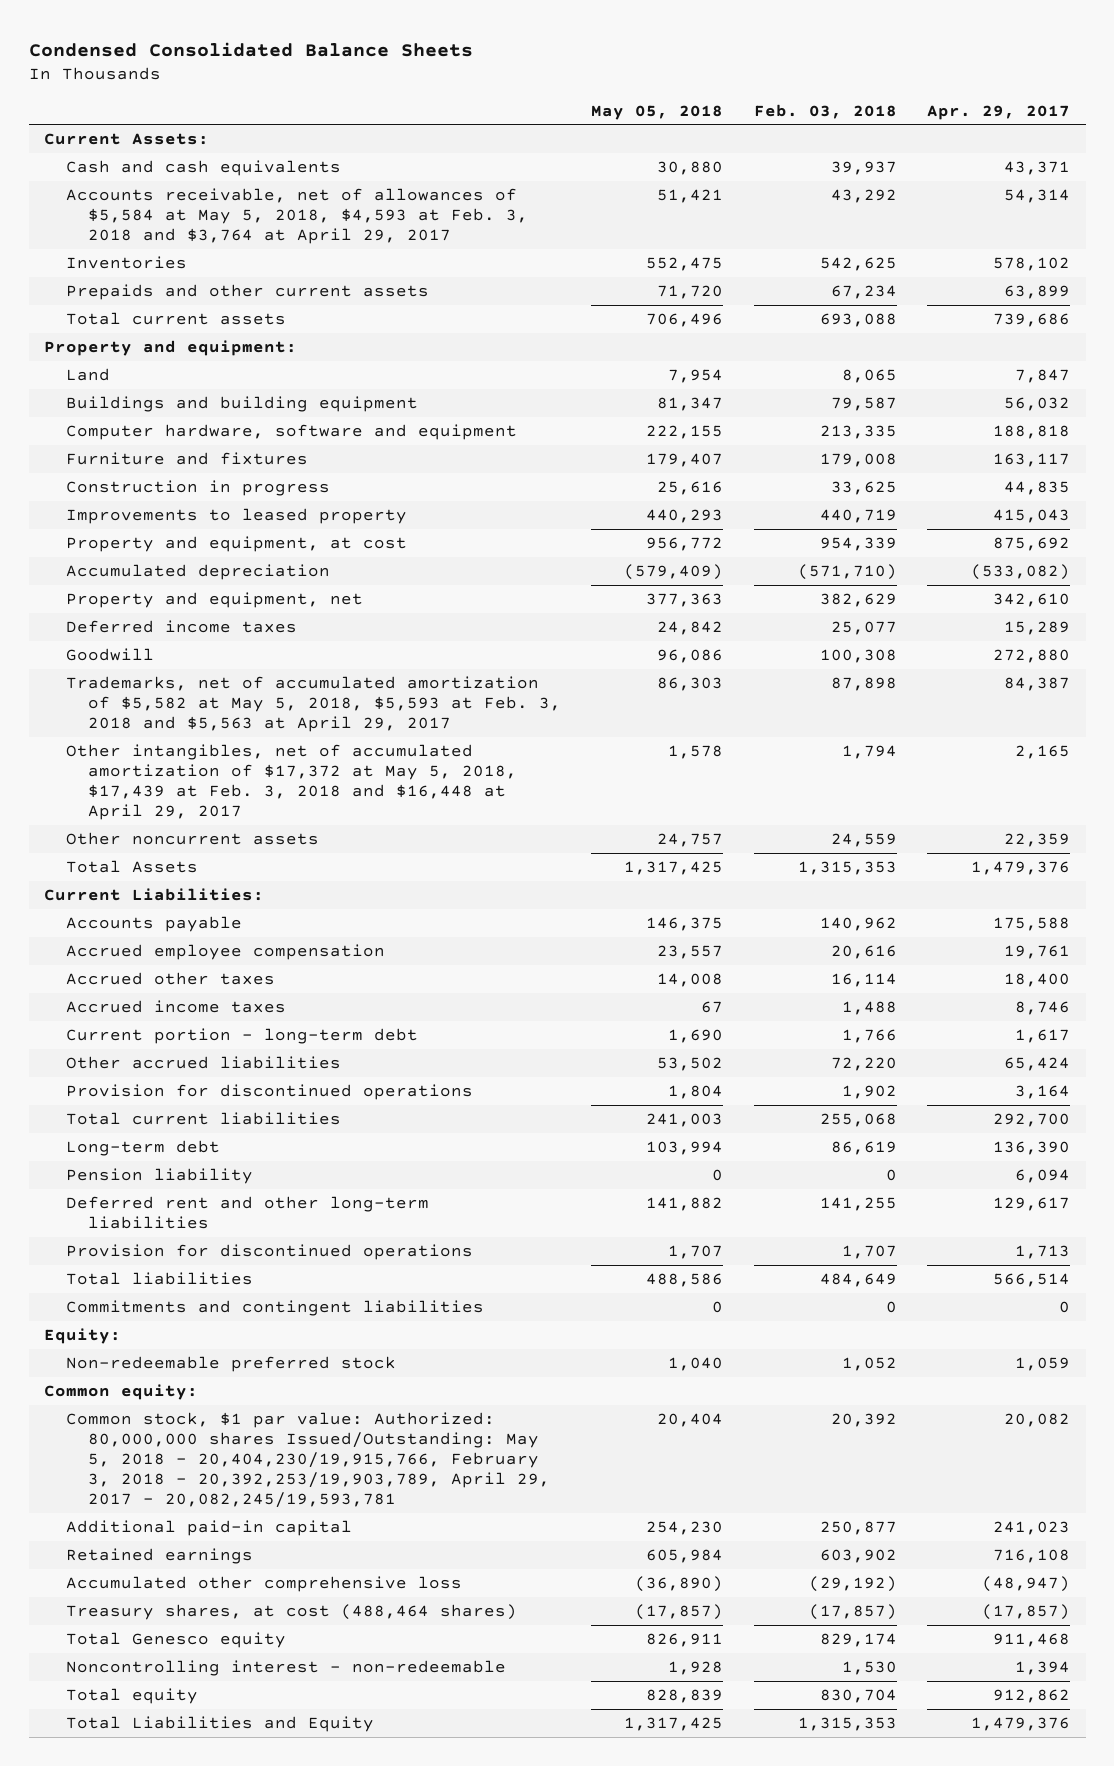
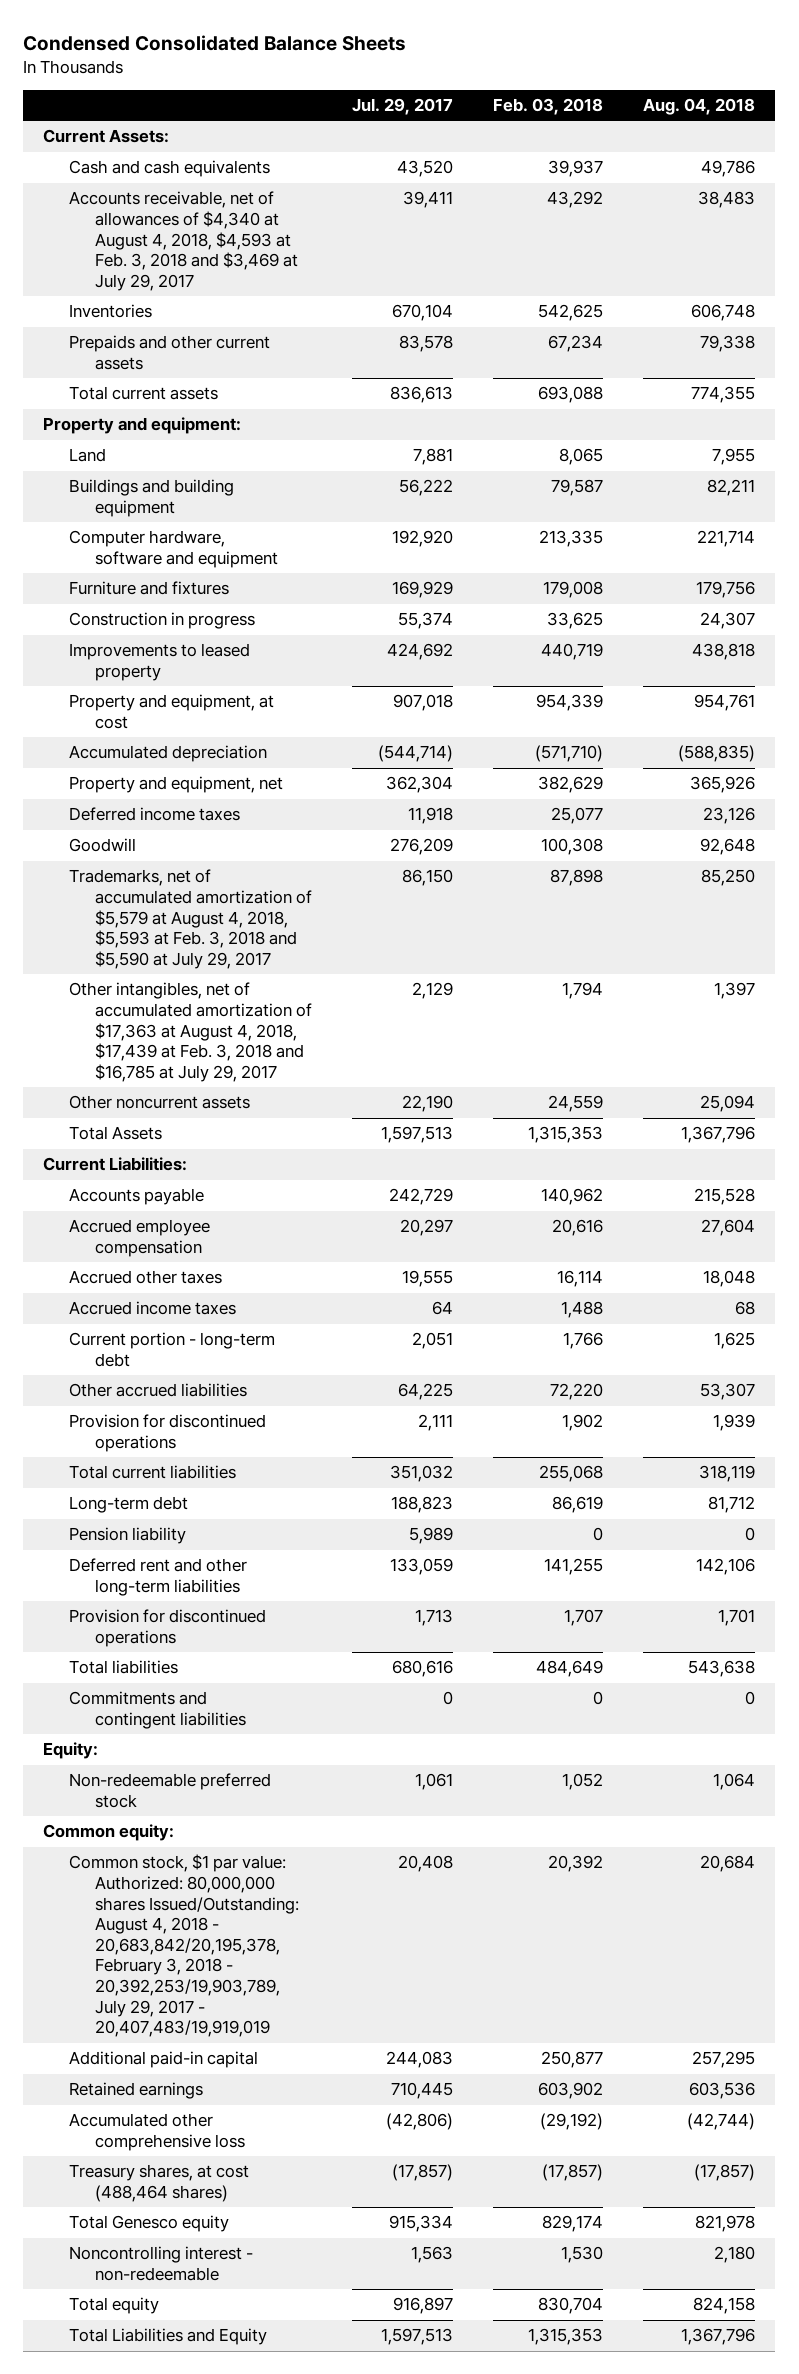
- | May 05, 2018 | Feb. 03, 2018 | Apr. 29, 2017
+ | Jul. 29, 2017 | Feb. 03, 2018 | Aug. 04, 2018
- Accounts receivable, net of allowances of $5,584 at May 5, 2018, $4,593 at Feb. 3, 2018 and $3,764 at April 29, 2017 | 51,421 | 43,292 | 54,314
+ Accounts receivable, net of allowances of $4,340 at August 4, 2018, $4,593 at Feb. 3, 2018 and $3,469 at July 29, 2017 | 39,411 | 43,292 | 38,483
- Trademarks, net of accumulated amortization of $5,582 at May 5, 2018, $5,593 at Feb. 3, 2018 and $5,563 at April 29, 2017 | 86,303 | 87,898 | 84,387
- Other intangibles, net of accumulated amortization of $17,372 at May 5, 2018, $17,439 at Feb. 3, 2018 and $16,448 at April 29, 2017 | 1,578 | 1,794 | 2,165
+ Trademarks, net of accumulated amortization of $5,579 at August 4, 2018, $5,593 at Feb. 3, 2018 and $5,590 at July 29, 2017 | 86,150 | 87,898 | 85,250
+ Other intangibles, net of accumulated amortization of $17,363 at August 4, 2018, $17,439 at Feb. 3, 2018 and $16,785 at July 29, 2017 | 2,129 | 1,794 | 1,397
- Common stock, $1 par value: Authorized: 80,000,000 shares Issued/Outstanding: May 5, 2018 - 20,404,230/19,915,766, February 3, 2018 - 20,392,253/19,903,789, April 29, 2017 - 20,082,245/19,593,781 | 20,404 | 20,392 | 20,082
+ Common stock, $1 par value: Authorized: 80,000,000 shares Issued/Outstanding: August 4, 2018 - 20,683,842/20,195,378, February 3, 2018 - 20,392,253/19,903,789, July 29, 2017 - 20,407,483/19,919,019 | 20,408 | 20,392 | 20,684

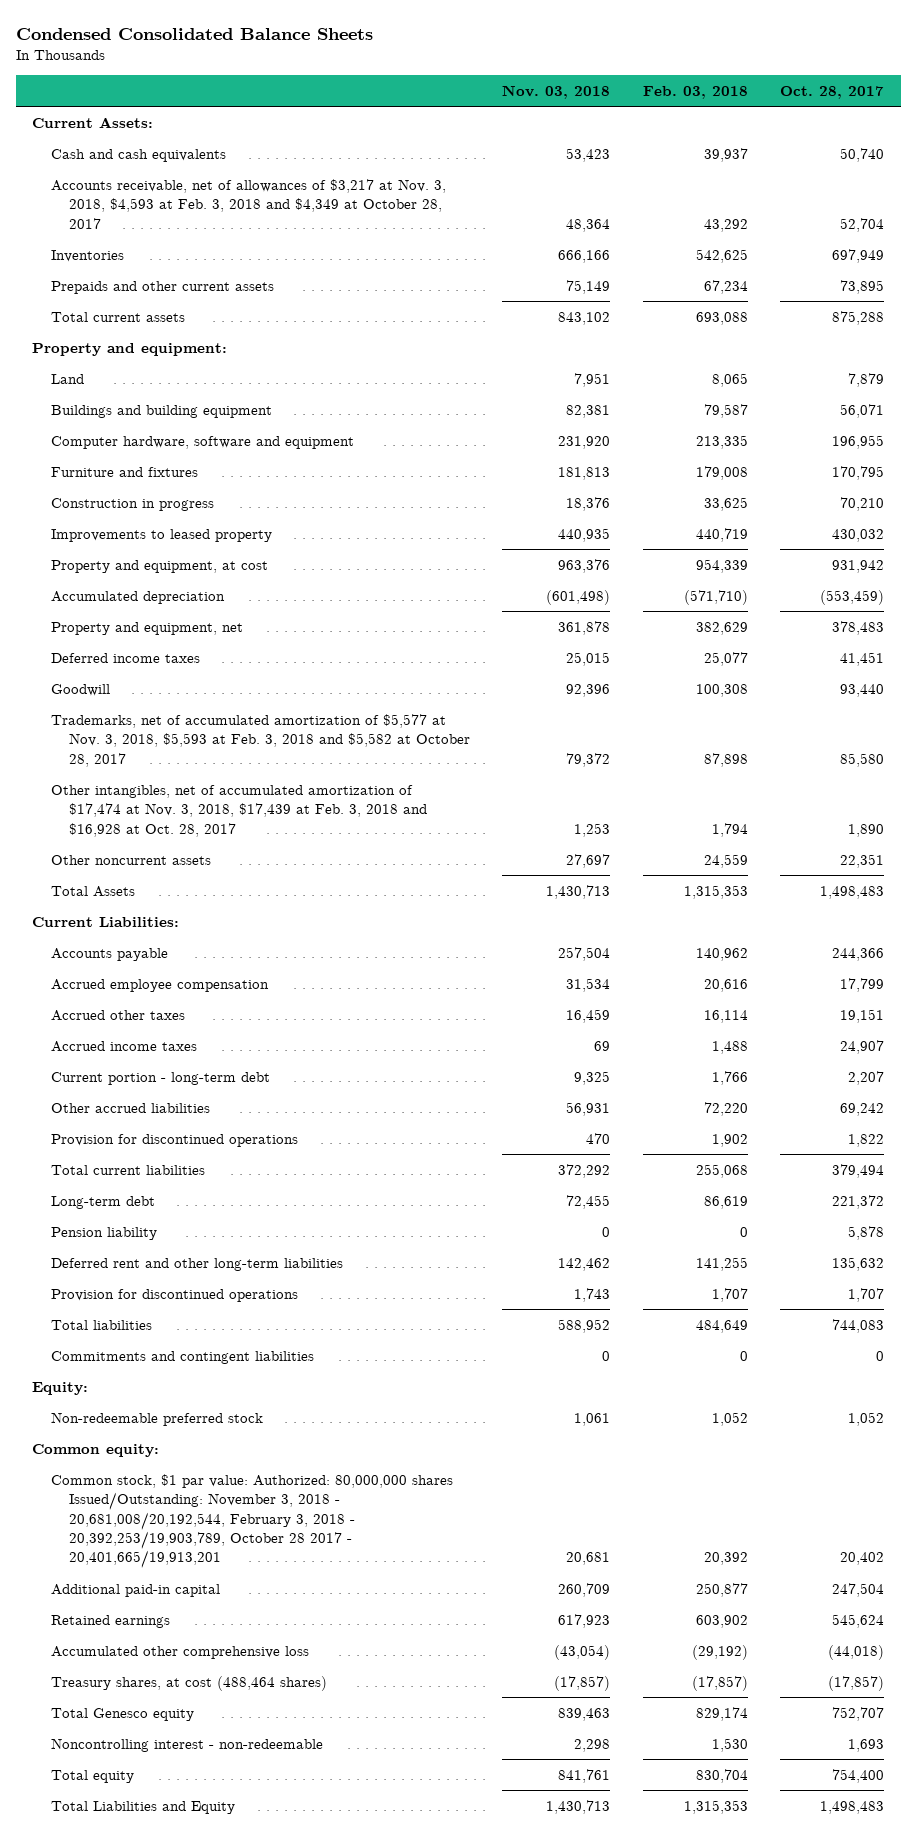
- | Jul. 29, 2017 | Feb. 03, 2018 | Aug. 04, 2018
+ | Nov. 03, 2018 | Feb. 03, 2018 | Oct. 28, 2017
- Accounts receivable, net of allowances of $4,340 at August 4, 2018, $4,593 at Feb. 3, 2018 and $3,469 at July 29, 2017 | 39,411 | 43,292 | 38,483
+ Accounts receivable, net of allowances of $3,217 at Nov. 3, 2018, $4,593 at Feb. 3, 2018 and $4,349 at October 28, 2017 | 48,364 | 43,292 | 52,704
- Trademarks, net of accumulated amortization of $5,579 at August 4, 2018, $5,593 at Feb. 3, 2018 and $5,590 at July 29, 2017 | 86,150 | 87,898 | 85,250
- Other intangibles, net of accumulated amortization of $17,363 at August 4, 2018, $17,439 at Feb. 3, 2018 and $16,785 at July 29, 2017 | 2,129 | 1,794 | 1,397
+ Trademarks, net of accumulated amortization of $5,577 at Nov. 3, 2018, $5,593 at Feb. 3, 2018 and $5,582 at October 28, 2017 | 79,372 | 87,898 | 85,580
+ Other intangibles, net of accumulated amortization of $17,474 at Nov. 3, 2018, $17,439 at Feb. 3, 2018 and $16,928 at Oct. 28, 2017 | 1,253 | 1,794 | 1,890
- Common stock, $1 par value: Authorized: 80,000,000 shares Issued/Outstanding: August 4, 2018 - 20,683,842/20,195,378, February 3, 2018 - 20,392,253/19,903,789, July 29, 2017 - 20,407,483/19,919,019 | 20,408 | 20,392 | 20,684
+ Common stock, $1 par value: Authorized: 80,000,000 shares Issued/Outstanding: November 3, 2018 - 20,681,008/20,192,544, February 3, 2018 - 20,392,253/19,903,789, October 28 2017 - 20,401,665/19,913,201 | 20,681 | 20,392 | 20,402

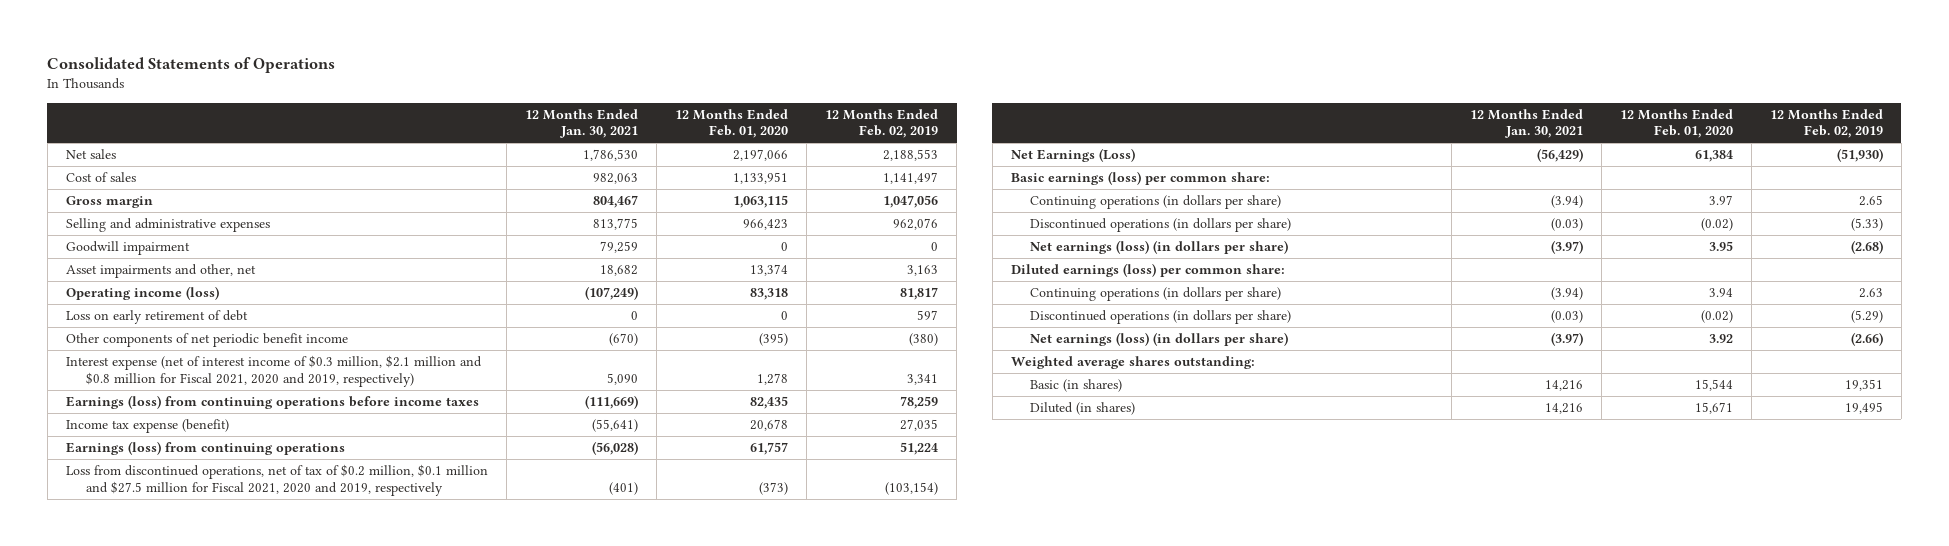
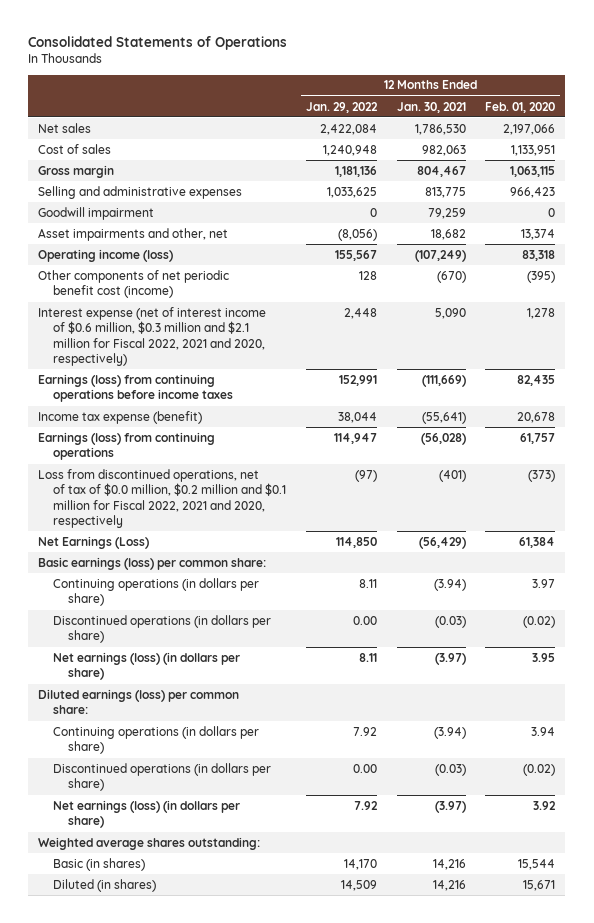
- | 12 Months Ended Jan. 30, 2021 | 12 Months Ended Feb. 01, 2020 | 12 Months Ended Feb. 02, 2019
+ | 12 Months Ended Jan. 29, 2022 | 12 Months Ended Jan. 30, 2021 | 12 Months Ended Feb. 01, 2020
- Loss on early retirement of debt | 0 | 0 | 597
- Other components of net periodic benefit income | (670) | (395) | (380)
- Interest expense (net of interest income of $0.3 million, $2.1 million and $0.8 million for Fiscal 2021, 2020 and 2019, respectively) | 5,090 | 1,278 | 3,341
+ Other components of net periodic benefit cost (income) | 128 | (670) | (395)
+ Interest expense (net of interest income of $0.6 million, $0.3 million and $2.1 million for Fiscal 2022, 2021 and 2020, respectively) | 2,448 | 5,090 | 1,278
- Loss from discontinued operations, net of tax of $0.2 million, $0.1 million and $27.5 million for Fiscal 2021, 2020 and 2019, respectively | (401) | (373) | (103,154)
+ Loss from discontinued operations, net of tax of $0.0 million, $0.2 million and $0.1 million for Fiscal 2022, 2021 and 2020, respectively | (97) | (401) | (373)

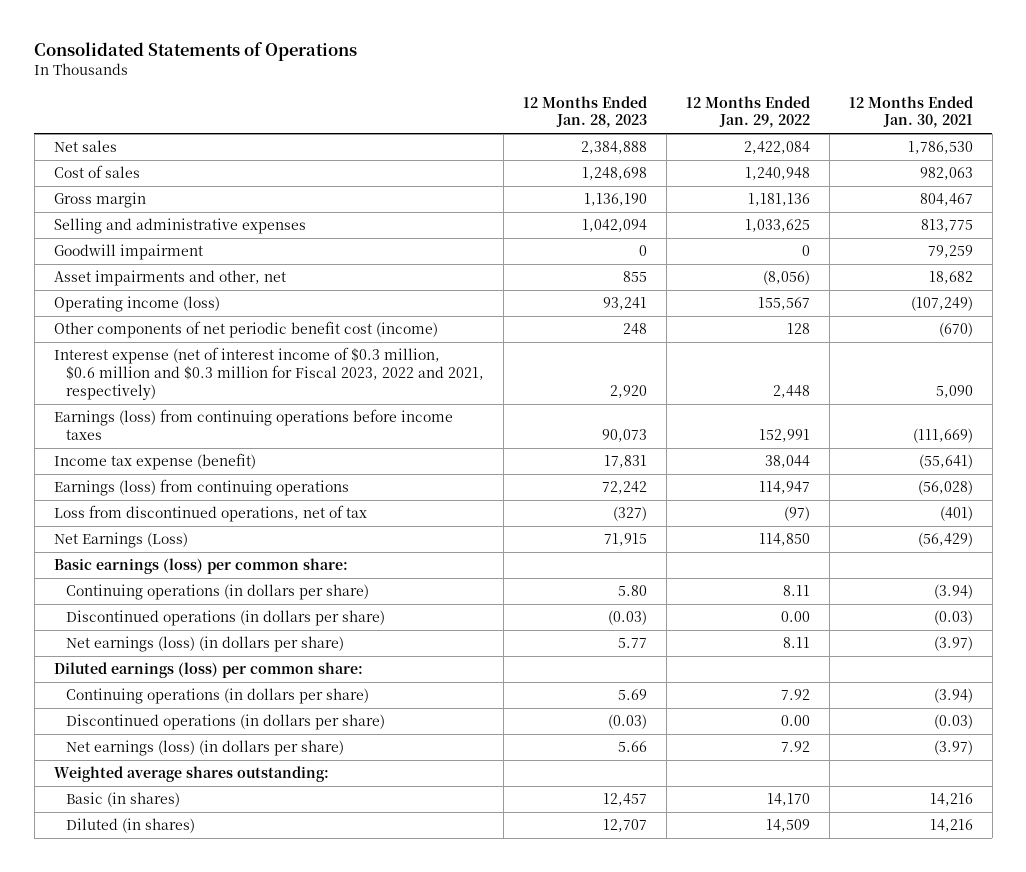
- | 12 Months Ended Jan. 29, 2022 | 12 Months Ended Jan. 30, 2021 | 12 Months Ended Feb. 01, 2020
+ | 12 Months Ended Jan. 28, 2023 | 12 Months Ended Jan. 29, 2022 | 12 Months Ended Jan. 30, 2021
- Interest expense (net of interest income of $0.6 million, $0.3 million and $2.1 million for Fiscal 2022, 2021 and 2020, respectively) | 2,448 | 5,090 | 1,278
+ Interest expense (net of interest income of $0.3 million, $0.6 million and $0.3 million for Fiscal 2023, 2022 and 2021, respectively) | 2,920 | 2,448 | 5,090
- Loss from discontinued operations, net of tax of $0.0 million, $0.2 million and $0.1 million for Fiscal 2022, 2021 and 2020, respectively | (97) | (401) | (373)
+ Loss from discontinued operations, net of tax | (327) | (97) | (401)

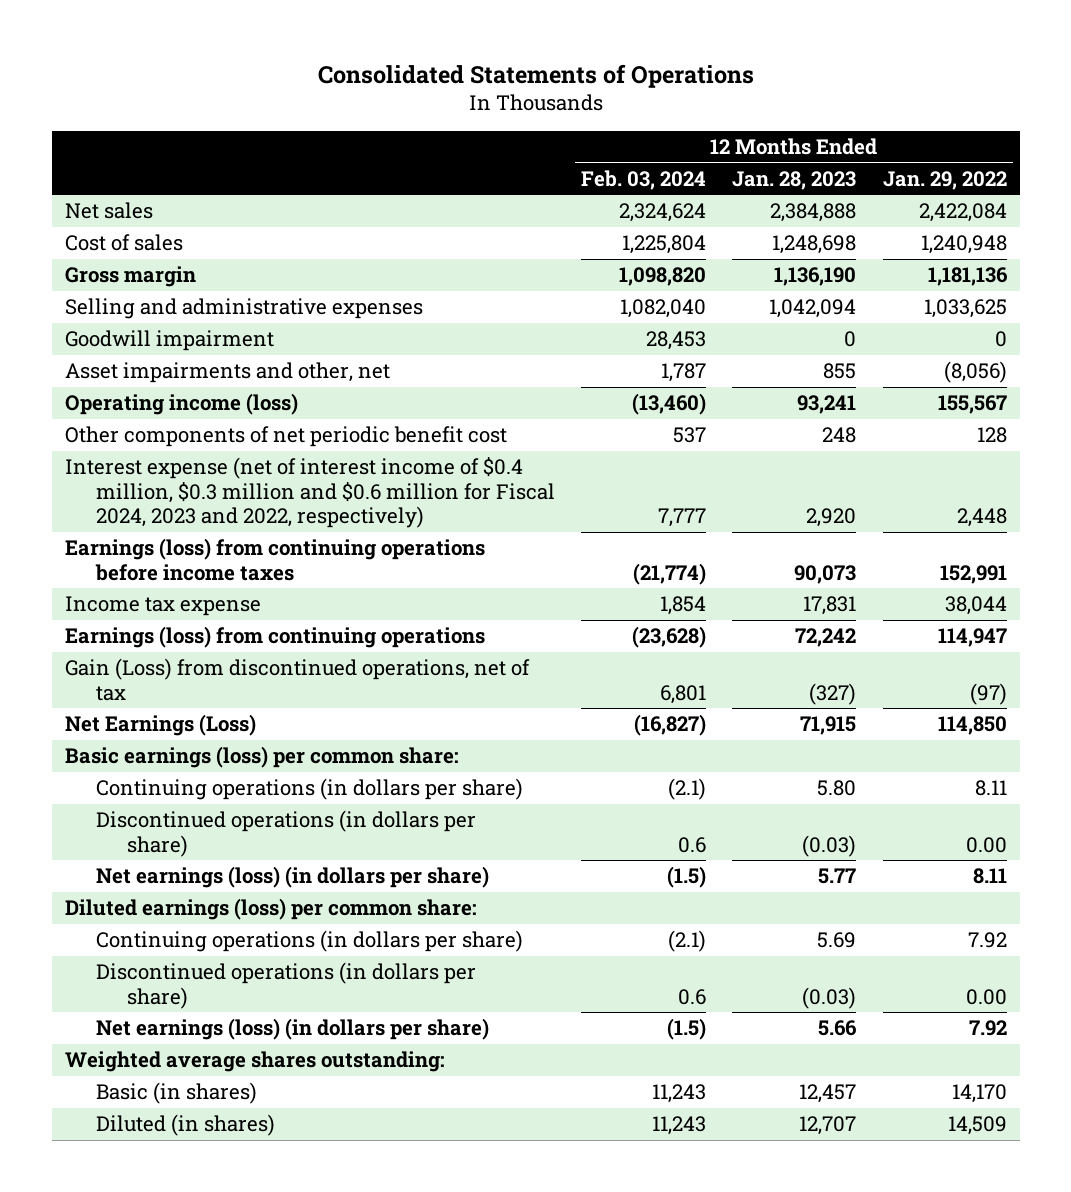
- | 12 Months Ended Jan. 28, 2023 | 12 Months Ended Jan. 29, 2022 | 12 Months Ended Jan. 30, 2021
+ | 12 Months Ended Feb. 03, 2024 | 12 Months Ended Jan. 28, 2023 | 12 Months Ended Jan. 29, 2022
- Other components of net periodic benefit cost (income) | 248 | 128 | (670)
- Interest expense (net of interest income of $0.3 million, $0.6 million and $0.3 million for Fiscal 2023, 2022 and 2021, respectively) | 2,920 | 2,448 | 5,090
+ Other components of net periodic benefit cost | 537 | 248 | 128
+ Interest expense (net of interest income of $0.4 million, $0.3 million and $0.6 million for Fiscal 2024, 2023 and 2022, respectively) | 7,777 | 2,920 | 2,448
- Income tax expense (benefit) | 17,831 | 38,044 | (55,641)
+ Income tax expense | 1,854 | 17,831 | 38,044
- Loss from discontinued operations, net of tax | (327) | (97) | (401)
+ Gain (Loss) from discontinued operations, net of tax | 6,801 | (327) | (97)

